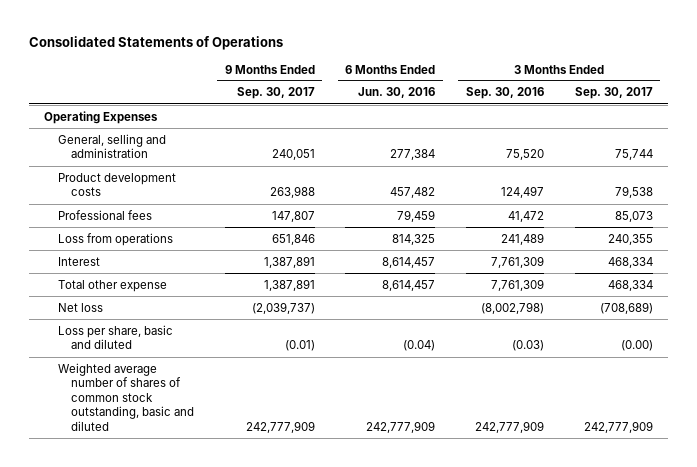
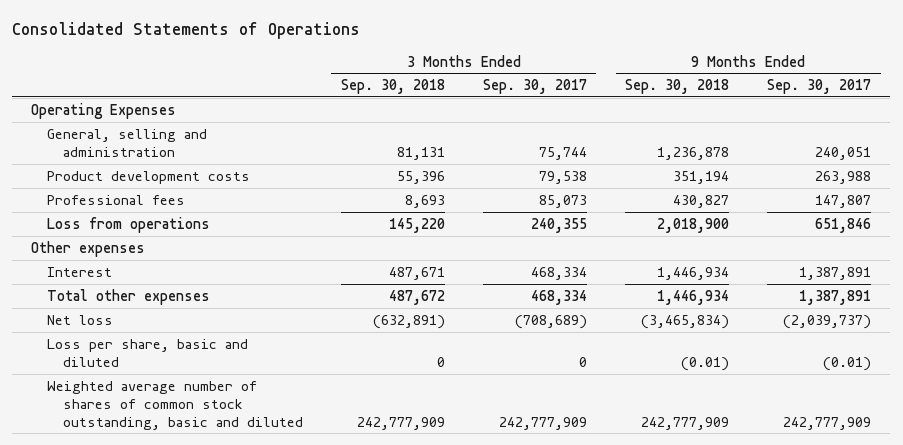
- | 9 Months Ended Sep. 30, 2017 | 6 Months Ended Jun. 30, 2016 | 3 Months Ended Sep. 30, 2016 | 3 Months Ended Sep. 30, 2017
+ | 3 Months Ended Sep. 30, 2018 | 3 Months Ended Sep. 30, 2017 | 9 Months Ended Sep. 30, 2018 | 9 Months Ended Sep. 30, 2017
+ Other expenses
- Total other expense | 1,387,891 | 8,614,457 | 7,761,309 | 468,334
+ Total other expenses | 487,672 | 468,334 | 1,446,934 | 1,387,891
- Loss per share, basic and diluted | (0.01) | (0.04) | (0.03) | (0.00)
+ Loss per share, basic and diluted | 0 | 0 | (0.01) | (0.01)

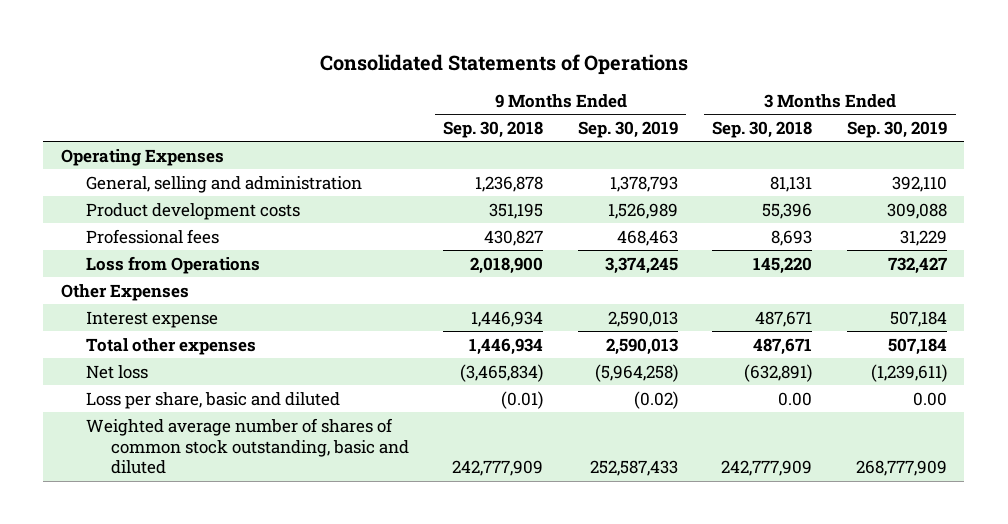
- | 3 Months Ended Sep. 30, 2018 | 3 Months Ended Sep. 30, 2017 | 9 Months Ended Sep. 30, 2018 | 9 Months Ended Sep. 30, 2017
+ | 9 Months Ended Sep. 30, 2018 | 9 Months Ended Sep. 30, 2019 | 3 Months Ended Sep. 30, 2018 | 3 Months Ended Sep. 30, 2019
- Product development costs | 55,396 | 79,538 | 351,194 | 263,988
+ Product development costs | 351,195 | 1,526,989 | 55,396 | 309,088
- Loss from operations | 145,220 | 240,355 | 2,018,900 | 651,846
- Other expenses
- Interest | 487,671 | 468,334 | 1,446,934 | 1,387,891
- Total other expenses | 487,672 | 468,334 | 1,446,934 | 1,387,891
+ Loss from Operations | 2,018,900 | 3,374,245 | 145,220 | 732,427
+ Other Expenses
+ Interest expense | 1,446,934 | 2,590,013 | 487,671 | 507,184
+ Total other expenses | 1,446,934 | 2,590,013 | 487,671 | 507,184
- Loss per share, basic and diluted | 0 | 0 | (0.01) | (0.01)
+ Loss per share, basic and diluted | (0.01) | (0.02) | 0.00 | 0.00

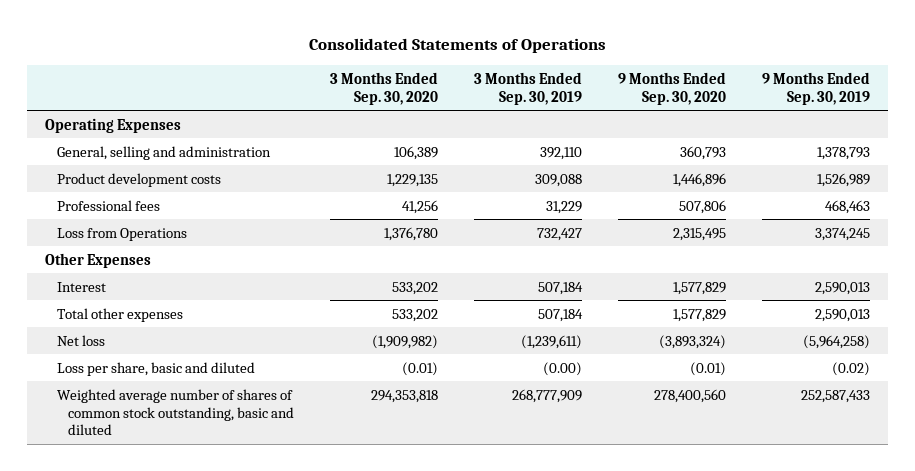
- | 9 Months Ended Sep. 30, 2018 | 9 Months Ended Sep. 30, 2019 | 3 Months Ended Sep. 30, 2018 | 3 Months Ended Sep. 30, 2019
+ | 3 Months Ended Sep. 30, 2020 | 3 Months Ended Sep. 30, 2019 | 9 Months Ended Sep. 30, 2020 | 9 Months Ended Sep. 30, 2019
- Interest expense | 1,446,934 | 2,590,013 | 487,671 | 507,184
+ Interest | 533,202 | 507,184 | 1,577,829 | 2,590,013
- Loss per share, basic and diluted | (0.01) | (0.02) | 0.00 | 0.00
+ Loss per share, basic and diluted | (0.01) | (0.00) | (0.01) | (0.02)

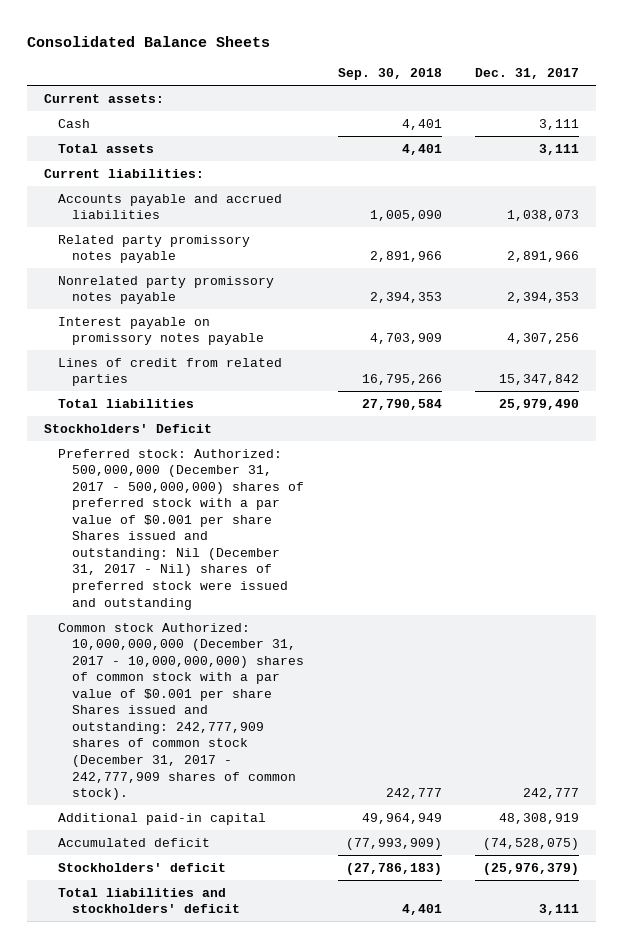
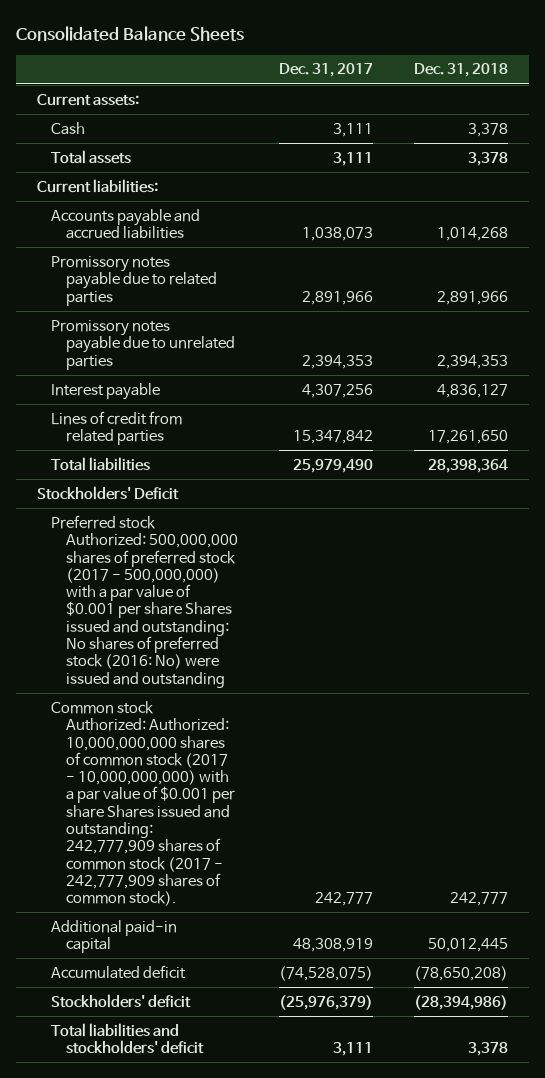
- | Sep. 30, 2018 | Dec. 31, 2017
+ | Dec. 31, 2017 | Dec. 31, 2018
- Related party promissory notes payable | 2,891,966 | 2,891,966
- Nonrelated party promissory notes payable | 2,394,353 | 2,394,353
- Interest payable on promissory notes payable | 4,703,909 | 4,307,256
+ Promissory notes payable due to related parties | 2,891,966 | 2,891,966
+ Promissory notes payable due to unrelated parties | 2,394,353 | 2,394,353
+ Interest payable | 4,307,256 | 4,836,127
- Preferred stock: Authorized: 500,000,000 (December 31, 2017 - 500,000,000) shares of preferred stock with a par value of $0.001 per share Shares issued and outstanding: Nil (December 31, 2017 - Nil) shares of preferred stock were issued and outstanding
- Common stock Authorized: 10,000,000,000 (December 31, 2017 - 10,000,000,000) shares of common stock with a par value of $0.001 per share Shares issued and outstanding: 242,777,909 shares of common stock (December 31, 2017 - 242,777,909 shares of common stock). | 242,777 | 242,777
+ Preferred stock Authorized: 500,000,000 shares of preferred stock (2017 - 500,000,000) with a par value of $0.001 per share Shares issued and outstanding: No shares of preferred stock (2016: No) were issued and outstanding
+ Common stock Authorized: Authorized: 10,000,000,000 shares of common stock (2017 - 10,000,000,000) with a par value of $0.001 per share Shares issued and outstanding: 242,777,909 shares of common stock (2017 - 242,777,909 shares of common stock). | 242,777 | 242,777

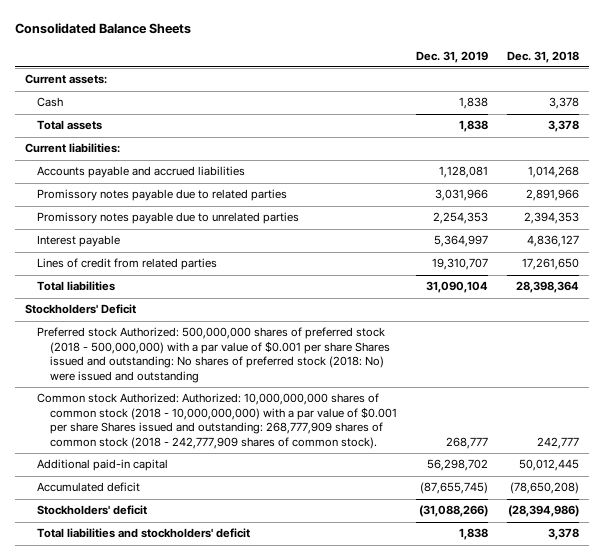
- | Dec. 31, 2017 | Dec. 31, 2018
+ | Dec. 31, 2019 | Dec. 31, 2018
- Preferred stock Authorized: 500,000,000 shares of preferred stock (2017 - 500,000,000) with a par value of $0.001 per share Shares issued and outstanding: No shares of preferred stock (2016: No) were issued and outstanding
- Common stock Authorized: Authorized: 10,000,000,000 shares of common stock (2017 - 10,000,000,000) with a par value of $0.001 per share Shares issued and outstanding: 242,777,909 shares of common stock (2017 - 242,777,909 shares of common stock). | 242,777 | 242,777
+ Preferred stock Authorized: 500,000,000 shares of preferred stock (2018 - 500,000,000) with a par value of $0.001 per share Shares issued and outstanding: No shares of preferred stock (2018: No) were issued and outstanding
+ Common stock Authorized: Authorized: 10,000,000,000 shares of common stock (2018 - 10,000,000,000) with a par value of $0.001 per share Shares issued and outstanding: 268,777,909 shares of common stock (2018 - 242,777,909 shares of common stock). | 268,777 | 242,777

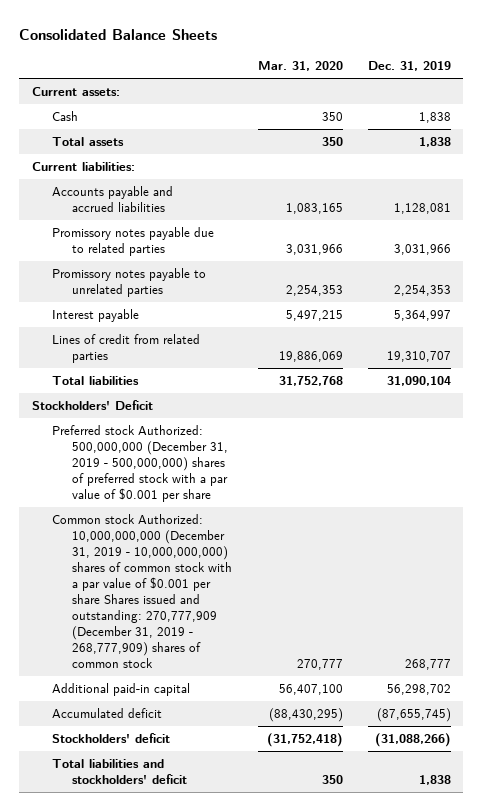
- | Dec. 31, 2019 | Dec. 31, 2018
+ | Mar. 31, 2020 | Dec. 31, 2019
- Promissory notes payable due to unrelated parties | 2,254,353 | 2,394,353
+ Promissory notes payable to unrelated parties | 2,254,353 | 2,254,353
- Preferred stock Authorized: 500,000,000 shares of preferred stock (2018 - 500,000,000) with a par value of $0.001 per share Shares issued and outstanding: No shares of preferred stock (2018: No) were issued and outstanding
- Common stock Authorized: Authorized: 10,000,000,000 shares of common stock (2018 - 10,000,000,000) with a par value of $0.001 per share Shares issued and outstanding: 268,777,909 shares of common stock (2018 - 242,777,909 shares of common stock). | 268,777 | 242,777
+ Preferred stock Authorized: 500,000,000 (December 31, 2019 - 500,000,000) shares of preferred stock with a par value of $0.001 per share
+ Common stock Authorized: 10,000,000,000 (December 31, 2019 - 10,000,000,000) shares of common stock with a par value of $0.001 per share Shares issued and outstanding: 270,777,909 (December 31, 2019 - 268,777,909) shares of common stock | 270,777 | 268,777

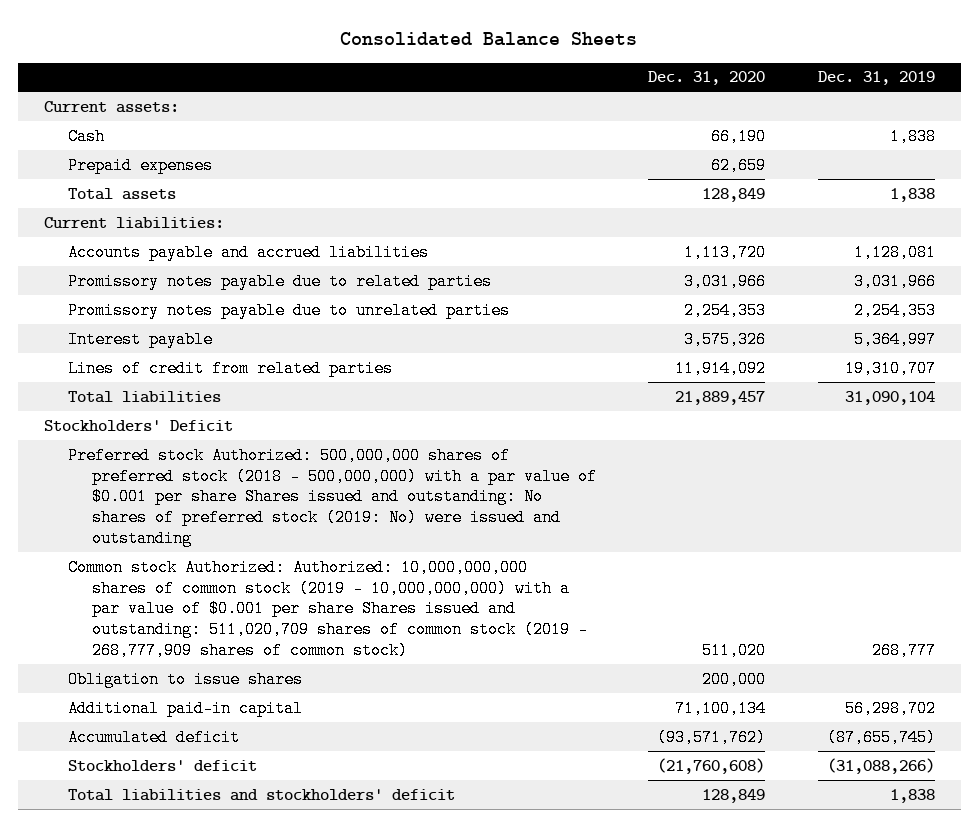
- | Mar. 31, 2020 | Dec. 31, 2019
+ | Dec. 31, 2020 | Dec. 31, 2019
+ Prepaid expenses | 62,659 |
- Promissory notes payable to unrelated parties | 2,254,353 | 2,254,353
+ Promissory notes payable due to unrelated parties | 2,254,353 | 2,254,353
- Preferred stock Authorized: 500,000,000 (December 31, 2019 - 500,000,000) shares of preferred stock with a par value of $0.001 per share
- Common stock Authorized: 10,000,000,000 (December 31, 2019 - 10,000,000,000) shares of common stock with a par value of $0.001 per share Shares issued and outstanding: 270,777,909 (December 31, 2019 - 268,777,909) shares of common stock | 270,777 | 268,777
+ Preferred stock Authorized: 500,000,000 shares of preferred stock (2018 - 500,000,000) with a par value of $0.001 per share Shares issued and outstanding: No shares of preferred stock (2019: No) were issued and outstanding
+ Common stock Authorized: Authorized: 10,000,000,000 shares of common stock (2019 - 10,000,000,000) with a par value of $0.001 per share Shares issued and outstanding: 511,020,709 shares of common stock (2019 - 268,777,909 shares of common stock) | 511,020 | 268,777
+ Obligation to issue shares | 200,000 |

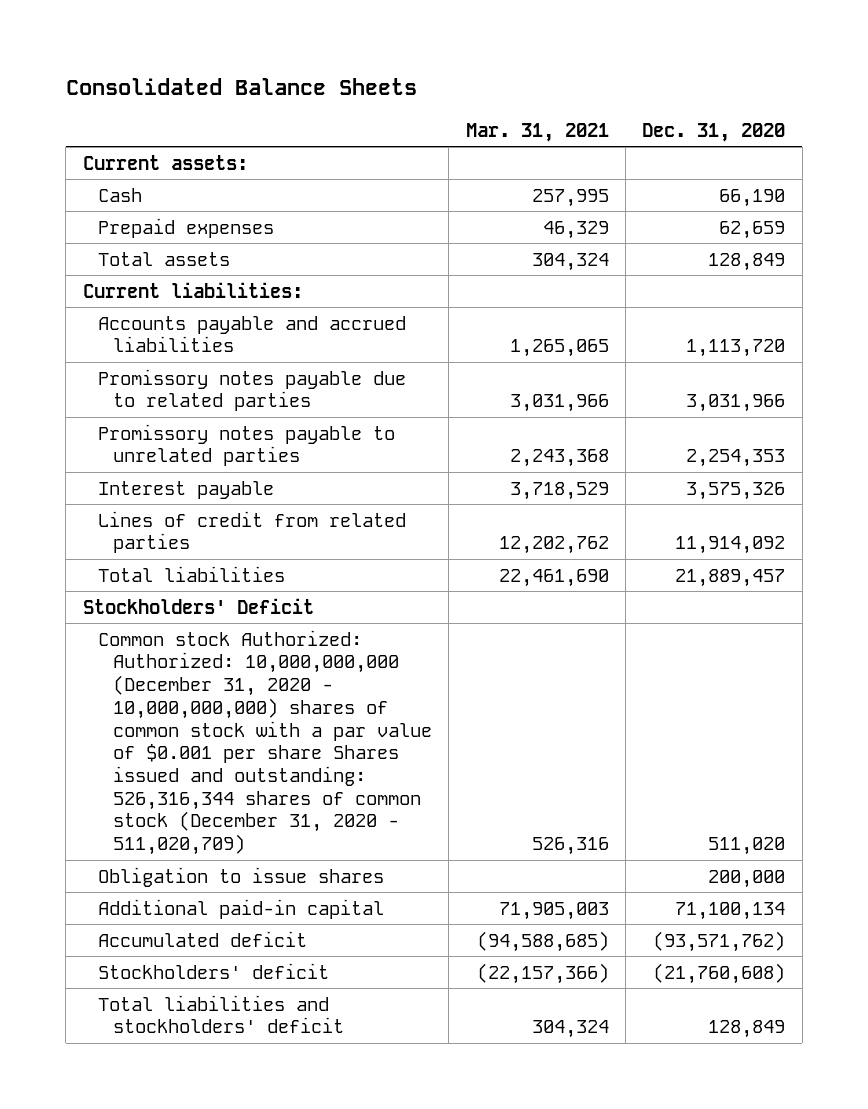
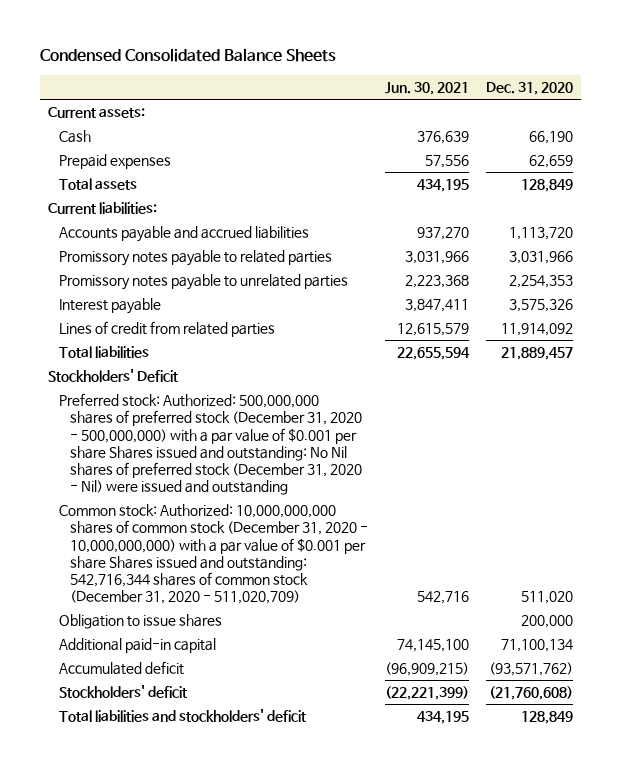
- Consolidated Balance Sheets
+ Condensed Consolidated Balance Sheets
- | Mar. 31, 2021 | Dec. 31, 2020
+ | Jun. 30, 2021 | Dec. 31, 2020
- Promissory notes payable due to related parties | 3,031,966 | 3,031,966
+ Promissory notes payable to related parties | 3,031,966 | 3,031,966
- Common stock Authorized: Authorized: 10,000,000,000 (December 31, 2020 - 10,000,000,000) shares of common stock with a par value of $0.001 per share Shares issued and outstanding: 526,316,344 shares of common stock (December 31, 2020 - 511,020,709) | 526,316 | 511,020
+ Preferred stock: Authorized: 500,000,000 shares of preferred stock (December 31, 2020 - 500,000,000) with a par value of $0.001 per share Shares issued and outstanding: No Nil shares of preferred stock (December 31, 2020 - Nil) were issued and outstanding
+ Common stock: Authorized: 10,000,000,000 shares of common stock (December 31, 2020 - 10,000,000,000) with a par value of $0.001 per share Shares issued and outstanding: 542,716,344 shares of common stock (December 31, 2020 - 511,020,709) | 542,716 | 511,020

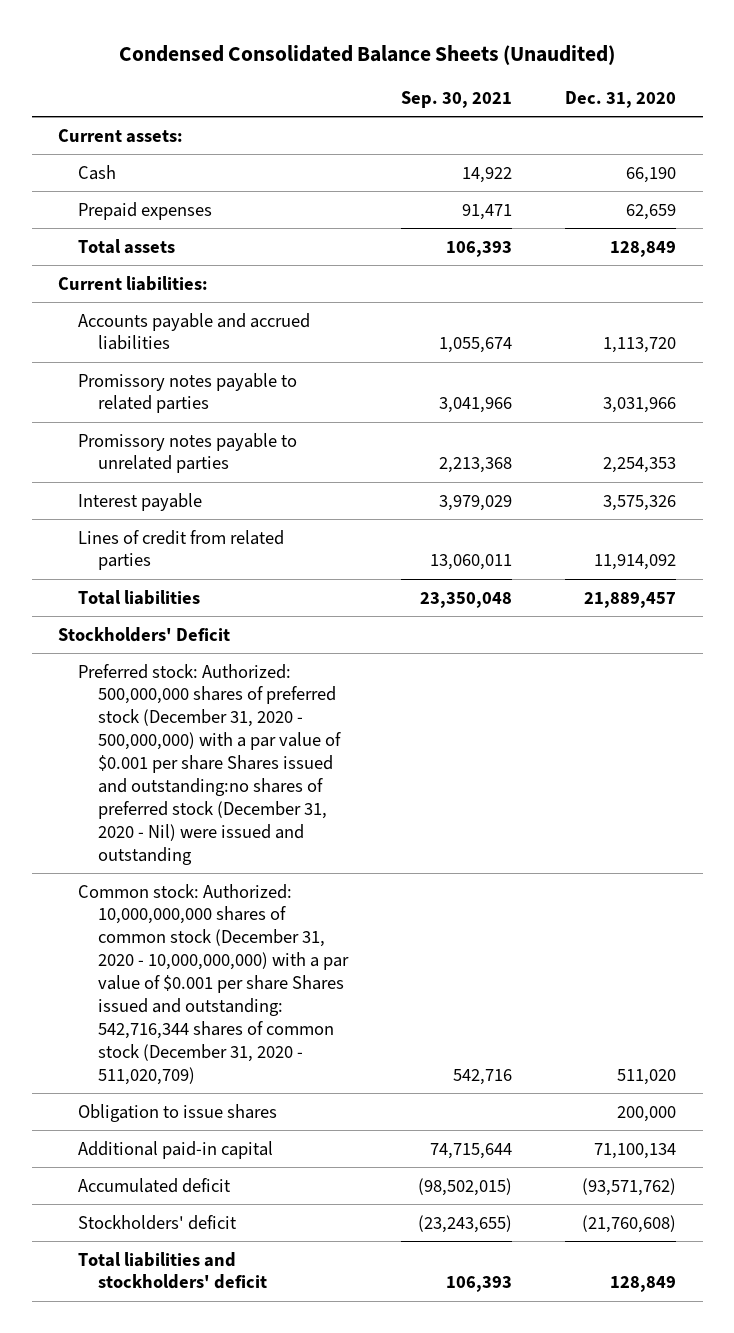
- Condensed Consolidated Balance Sheets
+ Condensed Consolidated Balance Sheets (Unaudited)
- | Jun. 30, 2021 | Dec. 31, 2020
+ | Sep. 30, 2021 | Dec. 31, 2020
- Preferred stock: Authorized: 500,000,000 shares of preferred stock (December 31, 2020 - 500,000,000) with a par value of $0.001 per share Shares issued and outstanding: No Nil shares of preferred stock (December 31, 2020 - Nil) were issued and outstanding
+ Preferred stock: Authorized: 500,000,000 shares of preferred stock (December 31, 2020 - 500,000,000) with a par value of $0.001 per share Shares issued and outstanding:no shares of preferred stock (December 31, 2020 - Nil) were issued and outstanding

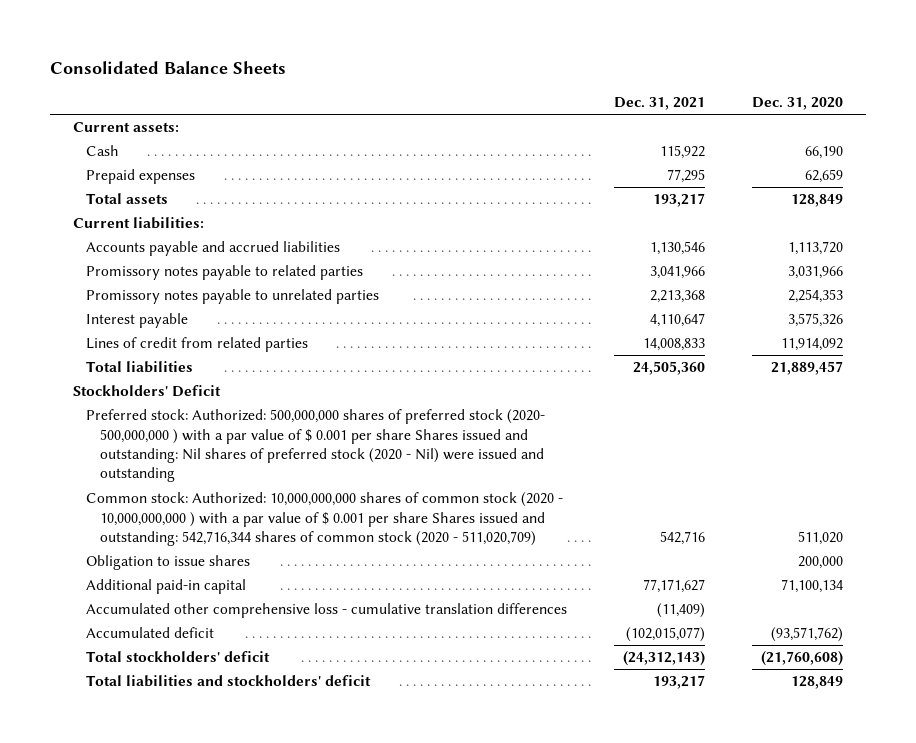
- Condensed Consolidated Balance Sheets (Unaudited)
+ Consolidated Balance Sheets
- | Sep. 30, 2021 | Dec. 31, 2020
+ | Dec. 31, 2021 | Dec. 31, 2020
- Preferred stock: Authorized: 500,000,000 shares of preferred stock (December 31, 2020 - 500,000,000) with a par value of $0.001 per share Shares issued and outstanding:no shares of preferred stock (December 31, 2020 - Nil) were issued and outstanding
- Common stock: Authorized: 10,000,000,000 shares of common stock (December 31, 2020 - 10,000,000,000) with a par value of $0.001 per share Shares issued and outstanding: 542,716,344 shares of common stock (December 31, 2020 - 511,020,709) | 542,716 | 511,020
+ Preferred stock: Authorized: 500,000,000 shares of preferred stock (2020- 500,000,000 ) with a par value of $ 0.001 per share Shares issued and outstanding: Nil shares of preferred stock (2020 - Nil) were issued and outstanding
+ Common stock: Authorized: 10,000,000,000 shares of common stock (2020 - 10,000,000,000 ) with a par value of $ 0.001 per share Shares issued and outstanding: 542,716,344 shares of common stock (2020 - 511,020,709) | 542,716 | 511,020
+ Accumulated other comprehensive loss - cumulative translation differences | (11,409) |
- Stockholders' deficit | (23,243,655) | (21,760,608)
+ Total stockholders' deficit | (24,312,143) | (21,760,608)

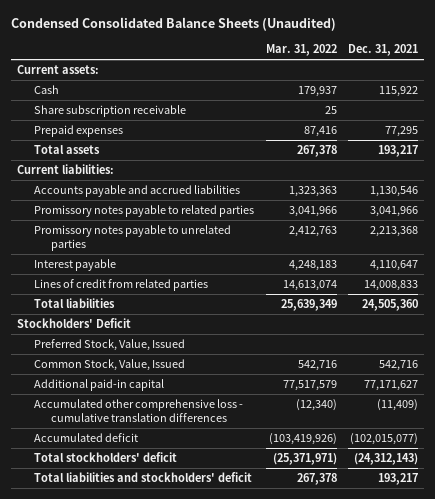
- Consolidated Balance Sheets
+ Condensed Consolidated Balance Sheets (Unaudited)
- | Dec. 31, 2021 | Dec. 31, 2020
+ | Mar. 31, 2022 | Dec. 31, 2021
+ Share subscription receivable | 25 |
- Preferred stock: Authorized: 500,000,000 shares of preferred stock (2020- 500,000,000 ) with a par value of $ 0.001 per share Shares issued and outstanding: Nil shares of preferred stock (2020 - Nil) were issued and outstanding
- Common stock: Authorized: 10,000,000,000 shares of common stock (2020 - 10,000,000,000 ) with a par value of $ 0.001 per share Shares issued and outstanding: 542,716,344 shares of common stock (2020 - 511,020,709) | 542,716 | 511,020
- Obligation to issue shares | | 200,000
+ Preferred Stock, Value, Issued
+ Common Stock, Value, Issued | 542,716 | 542,716

